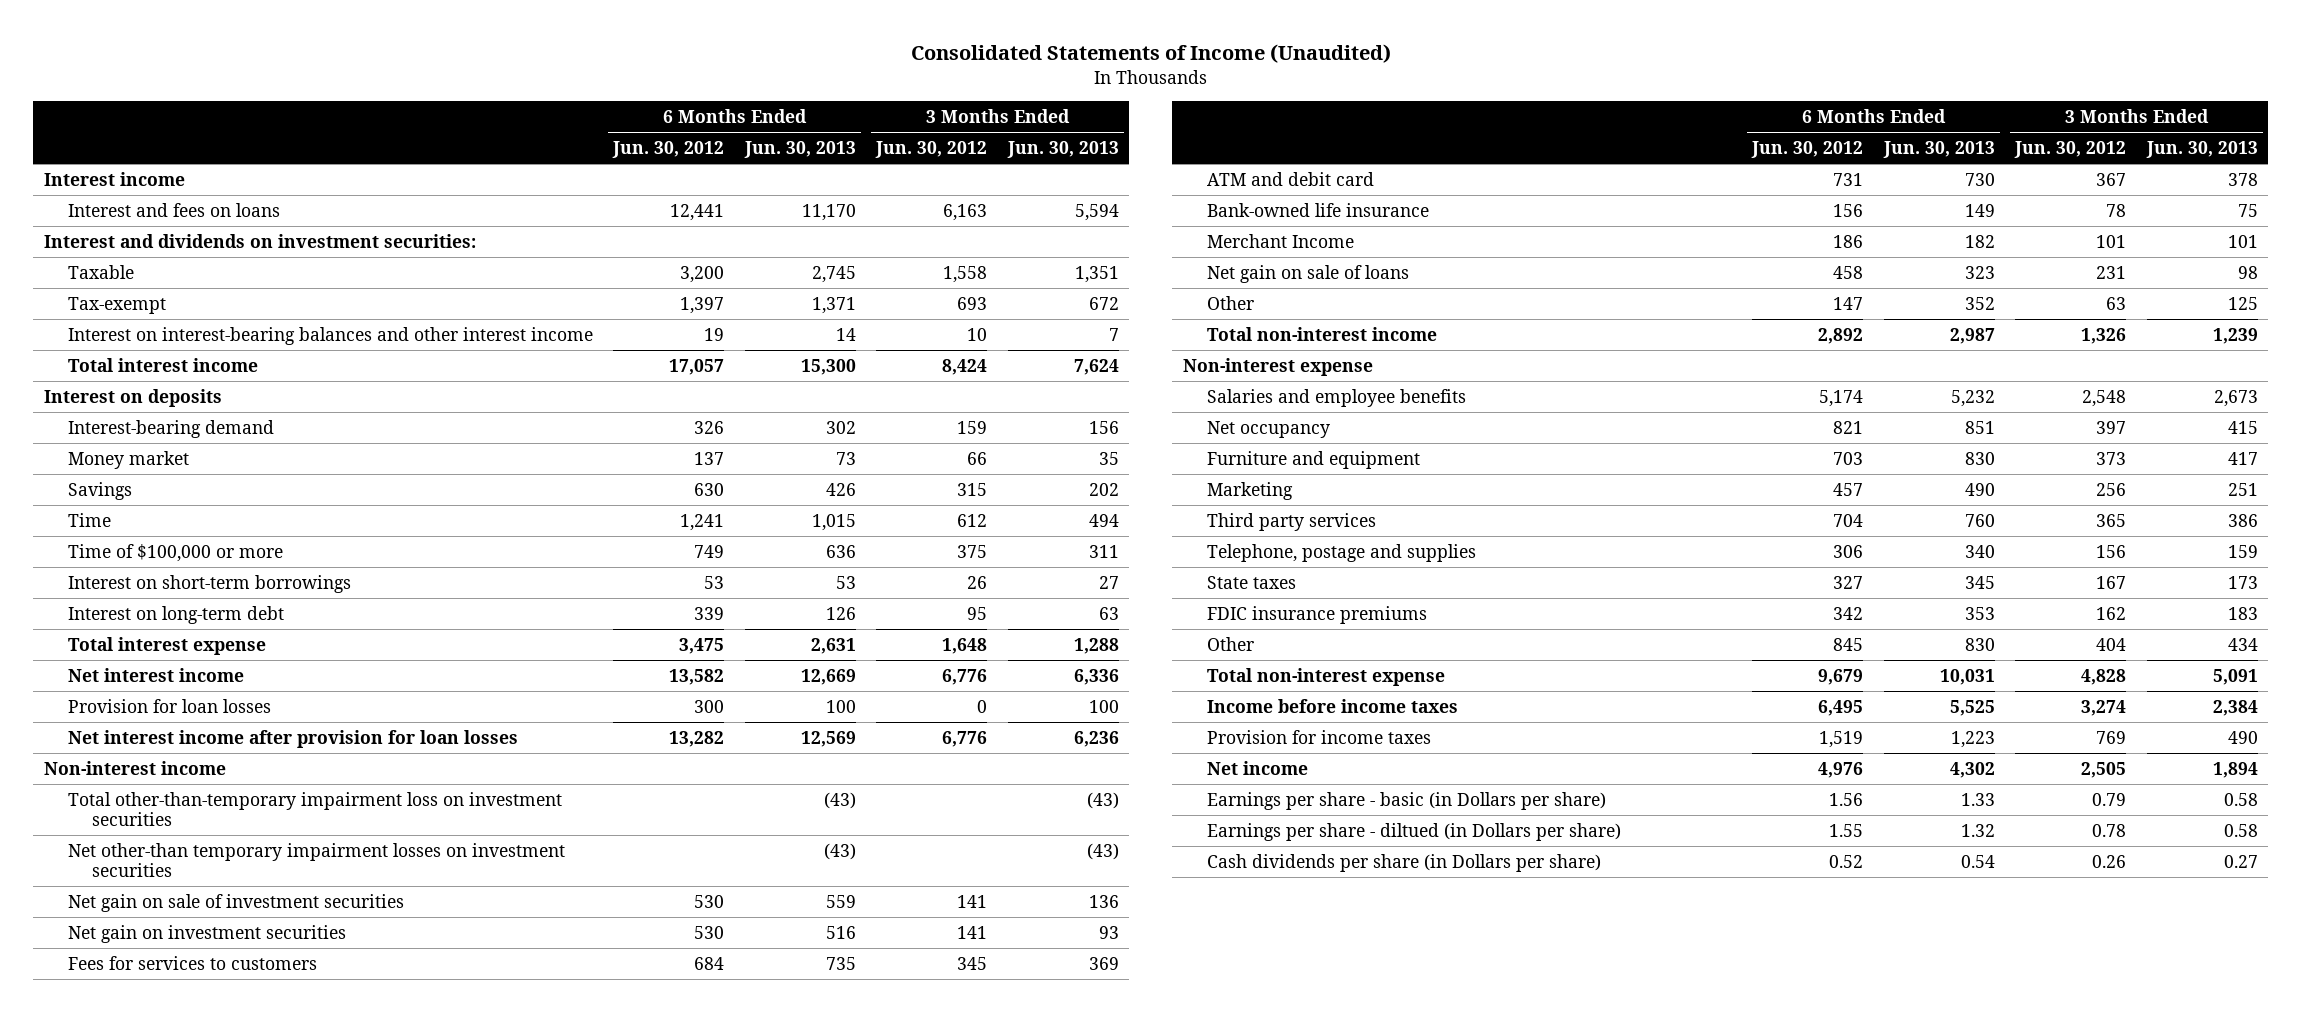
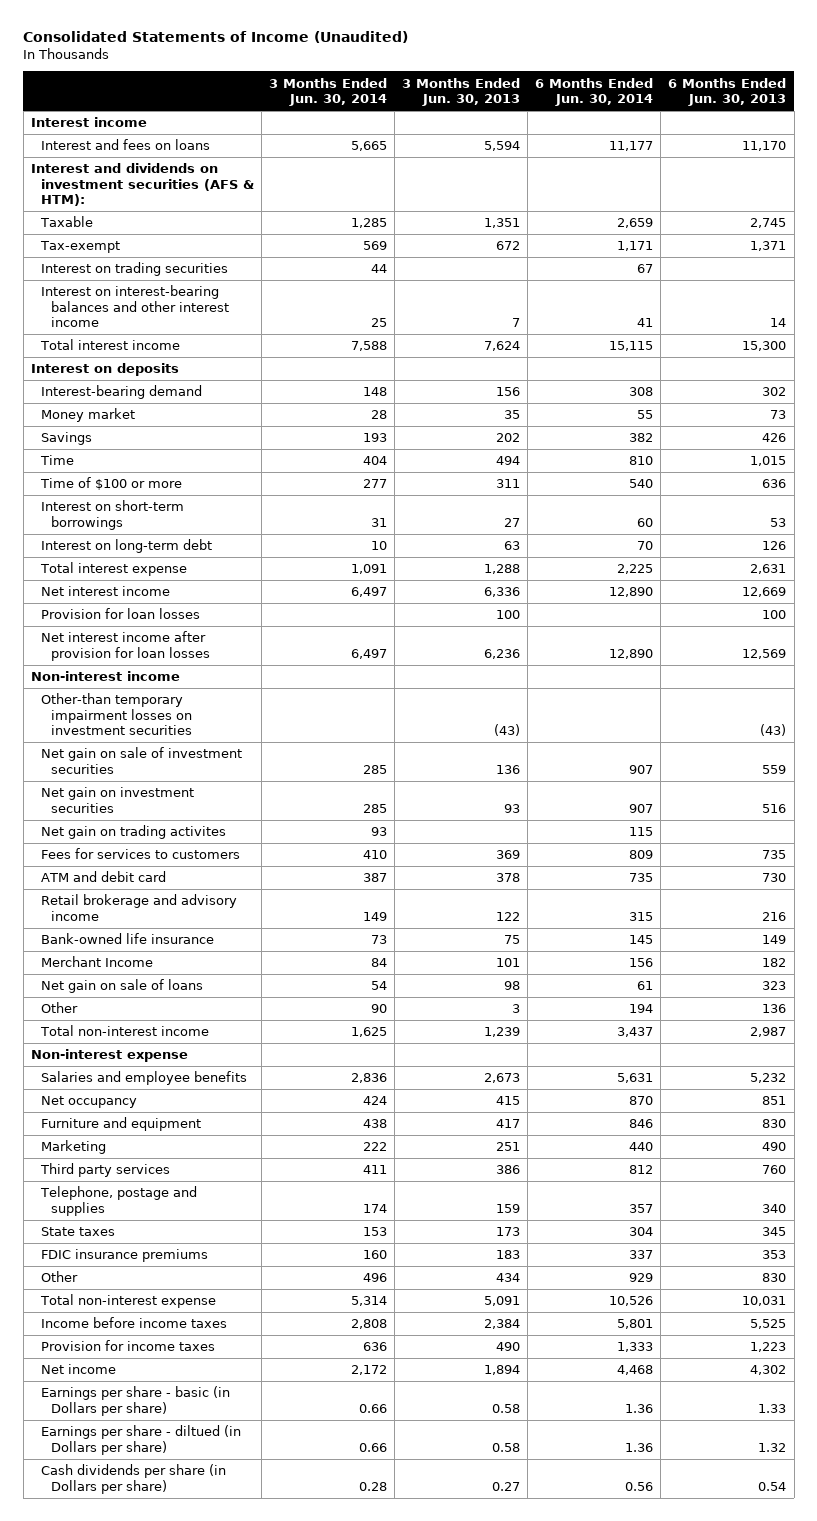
- | 6 Months Ended Jun. 30, 2012 | 6 Months Ended Jun. 30, 2013 | 3 Months Ended Jun. 30, 2012 | 3 Months Ended Jun. 30, 2013
+ | 3 Months Ended Jun. 30, 2014 | 3 Months Ended Jun. 30, 2013 | 6 Months Ended Jun. 30, 2014 | 6 Months Ended Jun. 30, 2013
- Interest and dividends on investment securities:
+ Interest and dividends on investment securities (AFS & HTM):
+ Interest on trading securities | 44 | | 67 |
- Time of $100,000 or more | 749 | 636 | 375 | 311
+ Time of $100 or more | 277 | 311 | 540 | 636
- Total other-than-temporary impairment loss on investment securities | | (43) | | (43)
- Net other-than temporary impairment losses on investment securities | | (43) | | (43)
+ Other-than temporary impairment losses on investment securities | | (43) | | (43)
+ Net gain on trading activites | 93 | | 115 |
+ Retail brokerage and advisory income | 149 | 122 | 315 | 216
- Other | 147 | 352 | 63 | 125
+ Other | 90 | 3 | 194 | 136

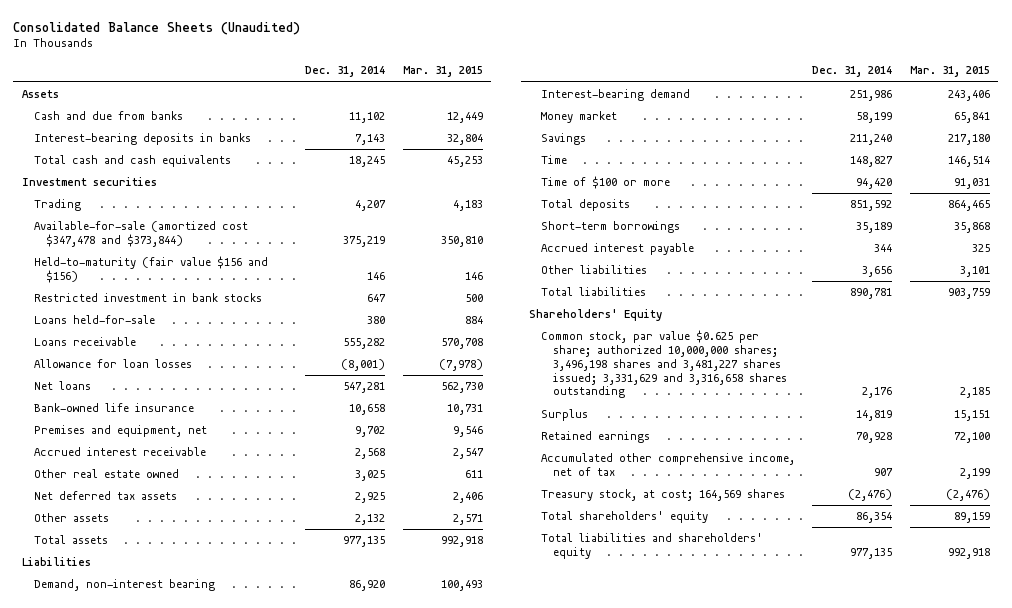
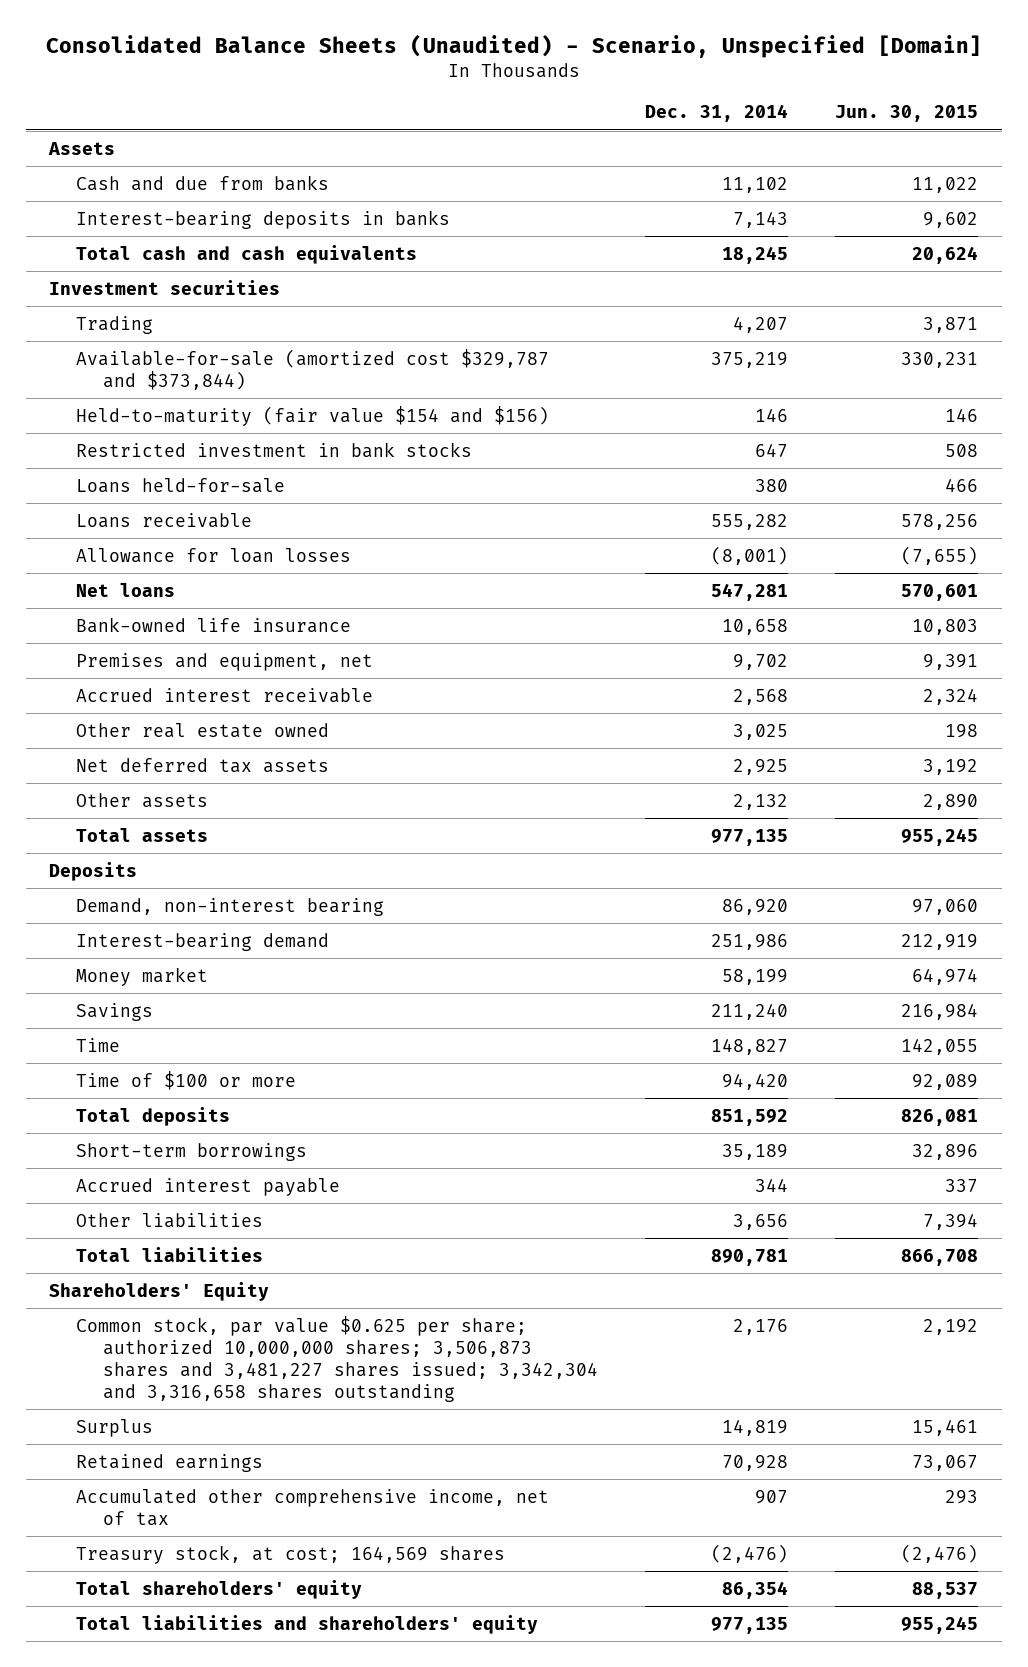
- Consolidated Balance Sheets (Unaudited)
+ Consolidated Balance Sheets (Unaudited) - Scenario, Unspecified [Domain]
- | Dec. 31, 2014 | Mar. 31, 2015
+ | Dec. 31, 2014 | Jun. 30, 2015
- Available-for-sale (amortized cost $347,478 and $373,844) | 375,219 | 350,810
- Held-to-maturity (fair value $156 and $156) | 146 | 146
+ Available-for-sale (amortized cost $329,787 and $373,844) | 375,219 | 330,231
+ Held-to-maturity (fair value $154 and $156) | 146 | 146
- Liabilities
+ Deposits
- Common stock, par value $0.625 per share; authorized 10,000,000 shares; 3,496,198 shares and 3,481,227 shares issued; 3,331,629 and 3,316,658 shares outstanding | 2,176 | 2,185
+ Common stock, par value $0.625 per share; authorized 10,000,000 shares; 3,506,873 shares and 3,481,227 shares issued; 3,342,304 and 3,316,658 shares outstanding | 2,176 | 2,192

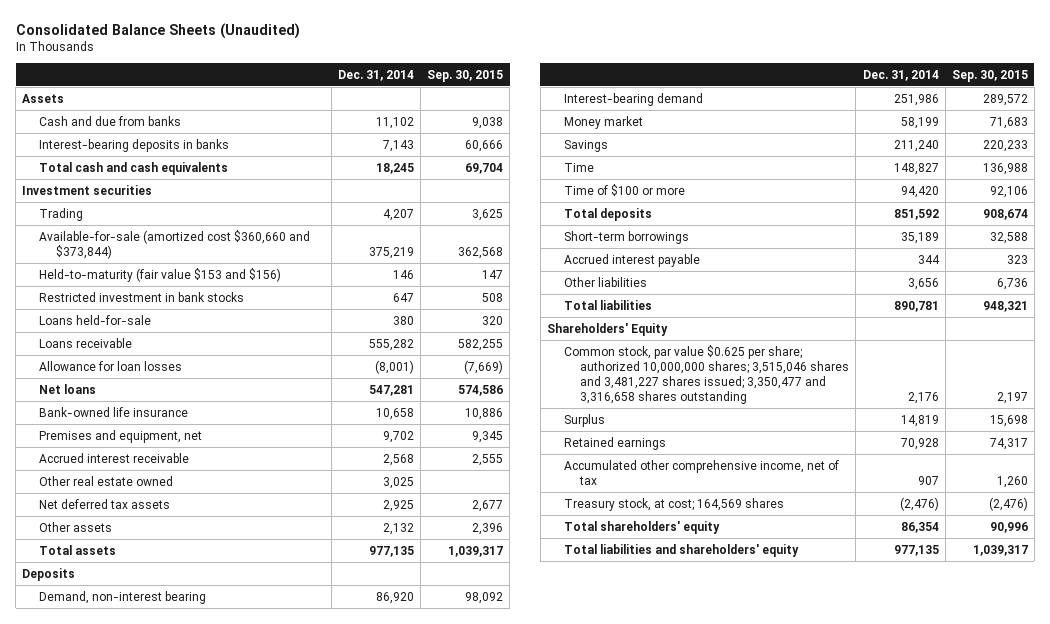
- Consolidated Balance Sheets (Unaudited) - Scenario, Unspecified [Domain]
+ Consolidated Balance Sheets (Unaudited)
- | Dec. 31, 2014 | Jun. 30, 2015
+ | Dec. 31, 2014 | Sep. 30, 2015
- Available-for-sale (amortized cost $329,787 and $373,844) | 375,219 | 330,231
- Held-to-maturity (fair value $154 and $156) | 146 | 146
+ Available-for-sale (amortized cost $360,660 and $373,844) | 375,219 | 362,568
+ Held-to-maturity (fair value $153 and $156) | 146 | 147
- Common stock, par value $0.625 per share; authorized 10,000,000 shares; 3,506,873 shares and 3,481,227 shares issued; 3,342,304 and 3,316,658 shares outstanding | 2,176 | 2,192
+ Common stock, par value $0.625 per share; authorized 10,000,000 shares; 3,515,046 shares and 3,481,227 shares issued; 3,350,477 and 3,316,658 shares outstanding | 2,176 | 2,197

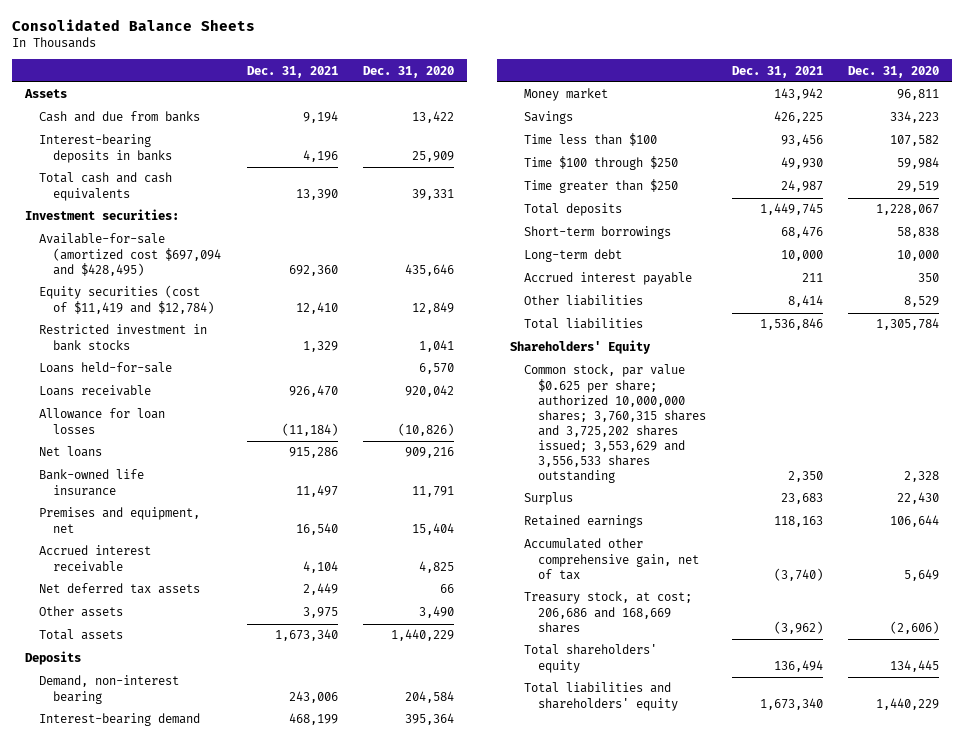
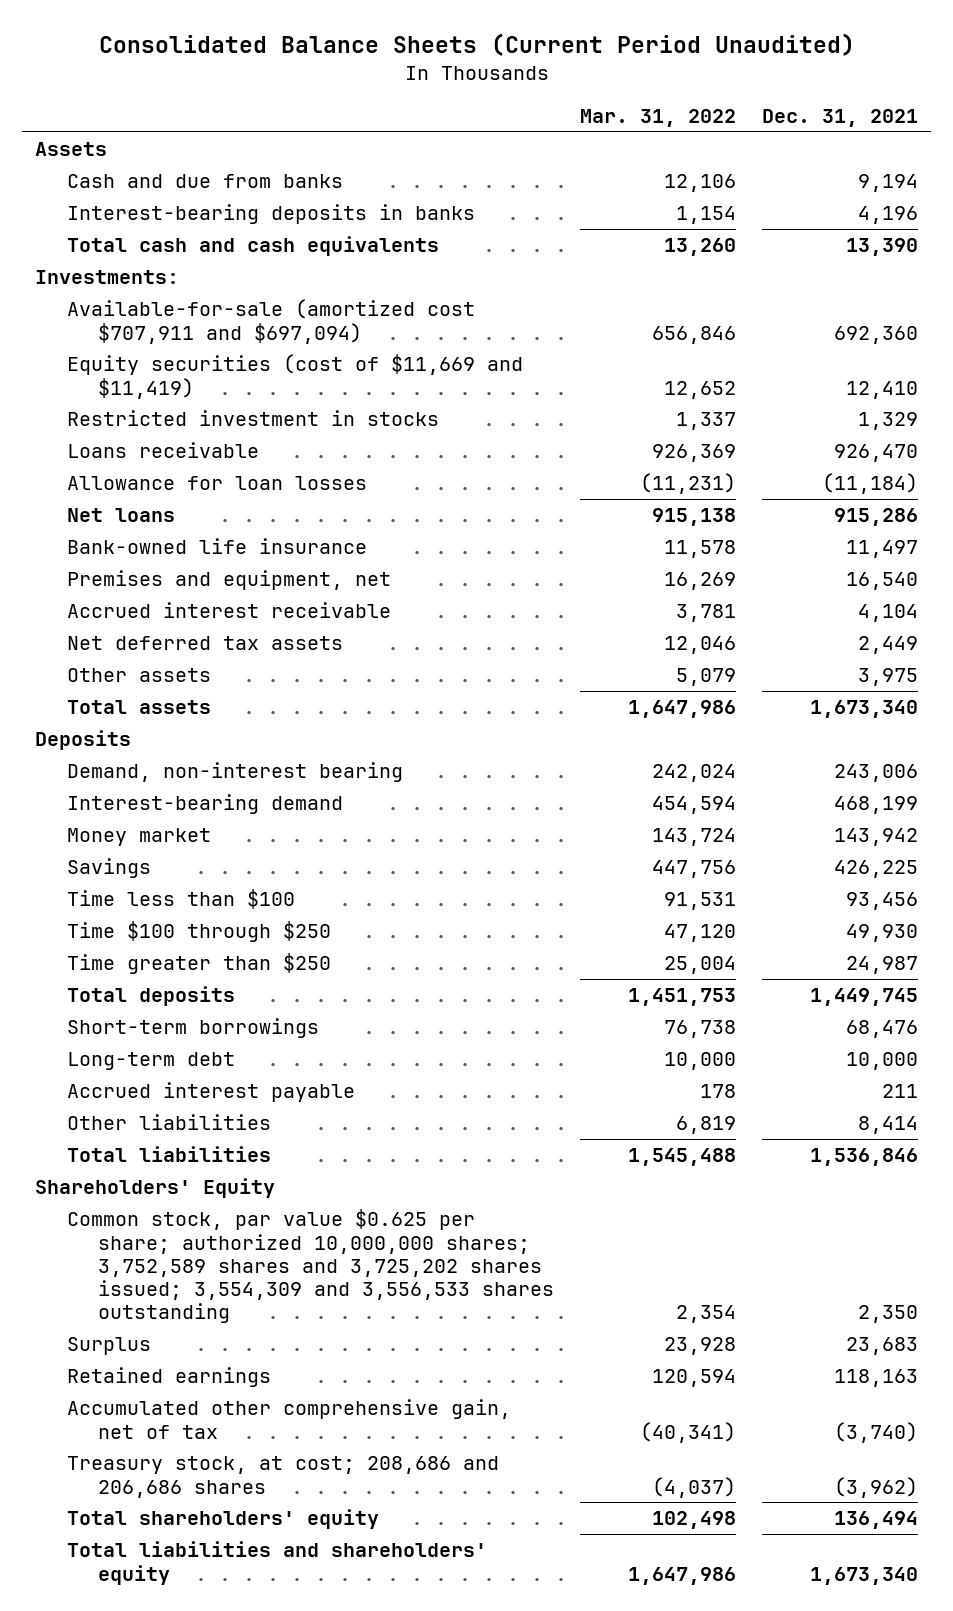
- Consolidated Balance Sheets
+ Consolidated Balance Sheets (Current Period Unaudited)
- | Dec. 31, 2021 | Dec. 31, 2020
+ | Mar. 31, 2022 | Dec. 31, 2021
- Investment securities:
- Available-for-sale (amortized cost $697,094 and $428,495) | 692,360 | 435,646
- Equity securities (cost of $11,419 and $12,784) | 12,410 | 12,849
- Restricted investment in bank stocks | 1,329 | 1,041
- Loans held-for-sale | | 6,570
+ Investments:
+ Available-for-sale (amortized cost $707,911 and $697,094) | 656,846 | 692,360
+ Equity securities (cost of $11,669 and $11,419) | 12,652 | 12,410
+ Restricted investment in stocks | 1,337 | 1,329
- Common stock, par value $0.625 per share; authorized 10,000,000 shares; 3,760,315 shares and 3,725,202 shares issued; 3,553,629 and 3,556,533 shares outstanding | 2,350 | 2,328
+ Common stock, par value $0.625 per share; authorized 10,000,000 shares; 3,752,589 shares and 3,725,202 shares issued; 3,554,309 and 3,556,533 shares outstanding | 2,354 | 2,350
- Treasury stock, at cost; 206,686 and 168,669 shares | (3,962) | (2,606)
+ Treasury stock, at cost; 208,686 and 206,686 shares | (4,037) | (3,962)

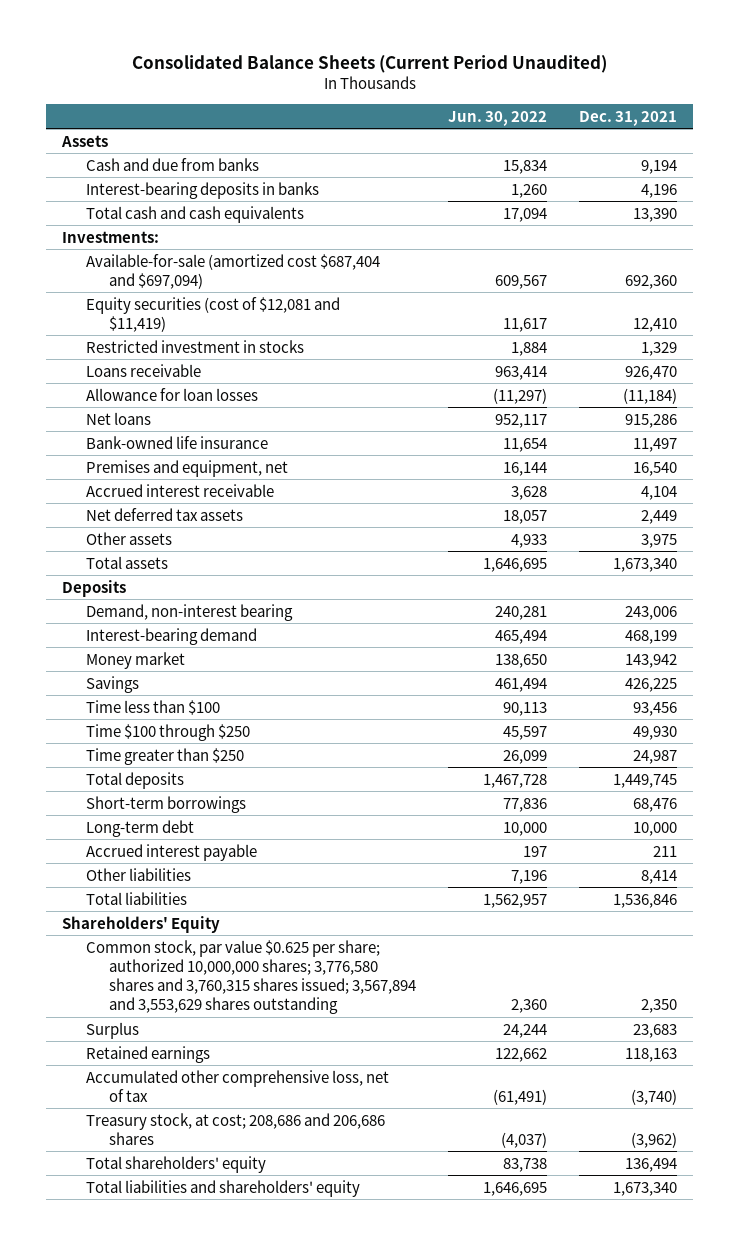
- | Mar. 31, 2022 | Dec. 31, 2021
+ | Jun. 30, 2022 | Dec. 31, 2021
- Available-for-sale (amortized cost $707,911 and $697,094) | 656,846 | 692,360
- Equity securities (cost of $11,669 and $11,419) | 12,652 | 12,410
+ Available-for-sale (amortized cost $687,404 and $697,094) | 609,567 | 692,360
+ Equity securities (cost of $12,081 and $11,419) | 11,617 | 12,410
- Common stock, par value $0.625 per share; authorized 10,000,000 shares; 3,752,589 shares and 3,725,202 shares issued; 3,554,309 and 3,556,533 shares outstanding | 2,354 | 2,350
+ Common stock, par value $0.625 per share; authorized 10,000,000 shares; 3,776,580 shares and 3,760,315 shares issued; 3,567,894 and 3,553,629 shares outstanding | 2,360 | 2,350
- Accumulated other comprehensive gain, net of tax | (40,341) | (3,740)
+ Accumulated other comprehensive loss, net of tax | (61,491) | (3,740)

